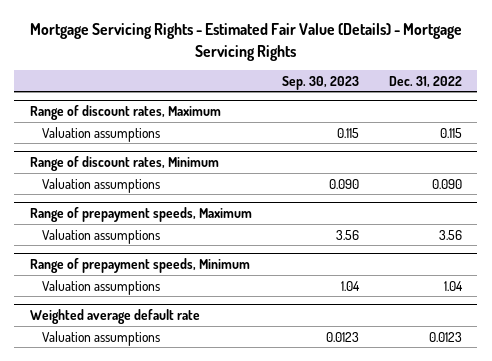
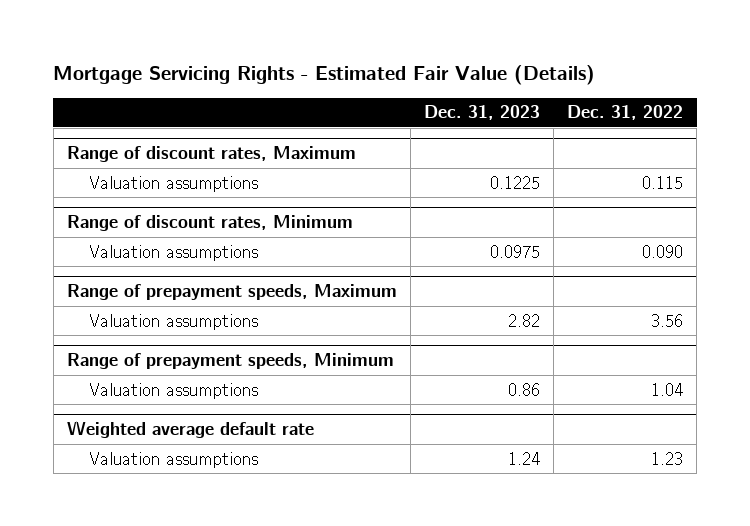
- Mortgage Servicing Rights - Estimated Fair Value (Details) - Mortgage Servicing Rights
+ Mortgage Servicing Rights - Estimated Fair Value (Details)
- | Sep. 30, 2023 | Dec. 31, 2022
+ | Dec. 31, 2023 | Dec. 31, 2022
@ Weighted average default rate
- Valuation assumptions | 0.0123 | 0.0123
+ Valuation assumptions | 1.24 | 1.23

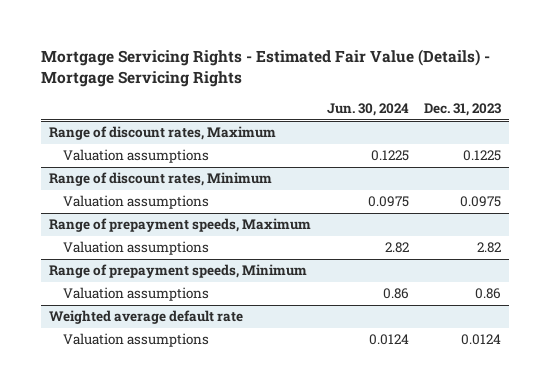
- Mortgage Servicing Rights - Estimated Fair Value (Details)
+ Mortgage Servicing Rights - Estimated Fair Value (Details) - Mortgage Servicing Rights
- | Dec. 31, 2023 | Dec. 31, 2022
+ | Jun. 30, 2024 | Dec. 31, 2023
@ Weighted average default rate
- Valuation assumptions | 1.24 | 1.23
+ Valuation assumptions | 0.0124 | 0.0124

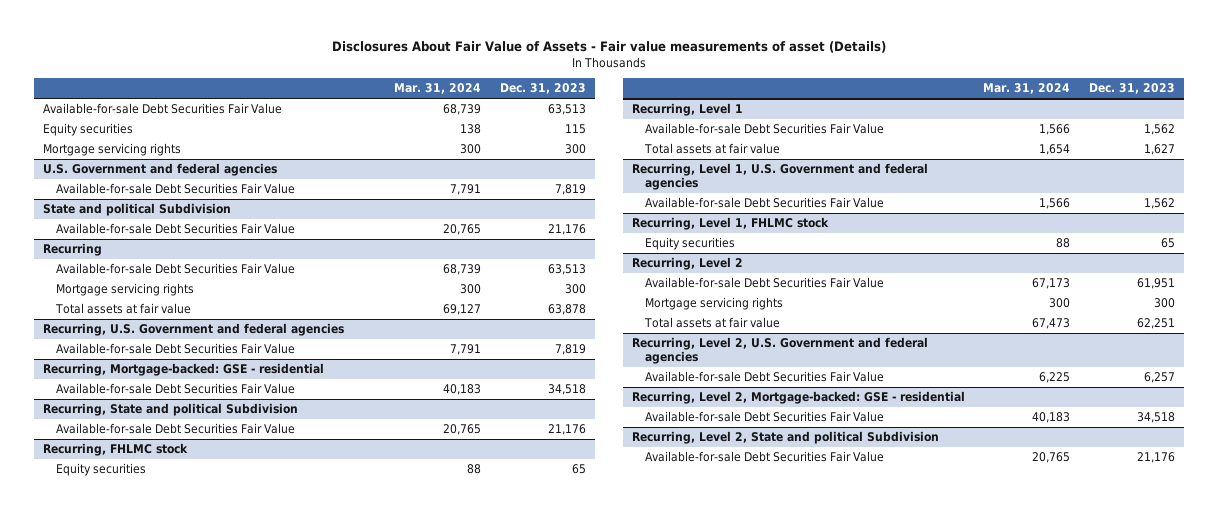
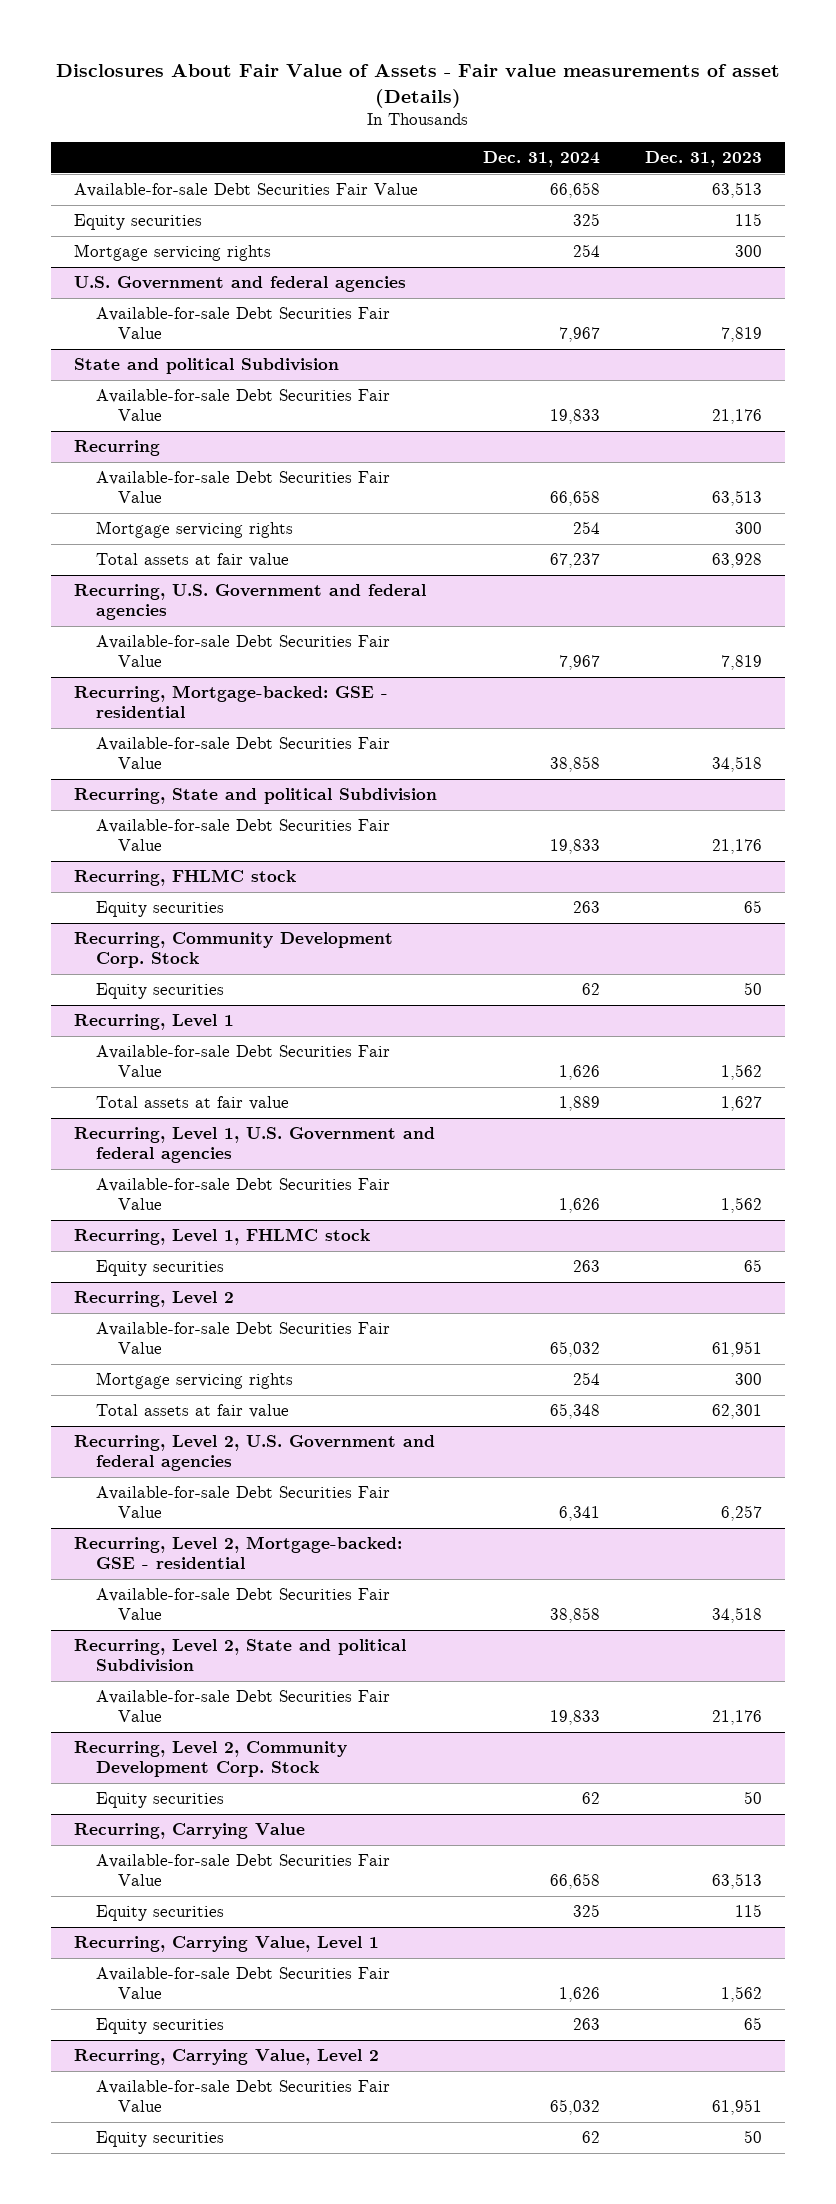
- | Mar. 31, 2024 | Dec. 31, 2023
+ | Dec. 31, 2024 | Dec. 31, 2023
@ Recurring
- Total assets at fair value | 69,127 | 63,878
+ Total assets at fair value | 67,237 | 63,928
+ Recurring, Community Development Corp. Stock
+ Equity securities | 62 | 50
@ Recurring, Level 2
- Total assets at fair value | 67,473 | 62,251
+ Total assets at fair value | 65,348 | 62,301
+ Recurring, Level 2, Community Development Corp. Stock
+ Equity securities | 62 | 50
+ Recurring, Carrying Value
+ Available-for-sale Debt Securities Fair Value | 66,658 | 63,513
+ Equity securities | 325 | 115
+ Recurring, Carrying Value, Level 1
+ Available-for-sale Debt Securities Fair Value | 1,626 | 1,562
+ Equity securities | 263 | 65
+ Recurring, Carrying Value, Level 2
+ Available-for-sale Debt Securities Fair Value | 65,032 | 61,951
+ Equity securities | 62 | 50

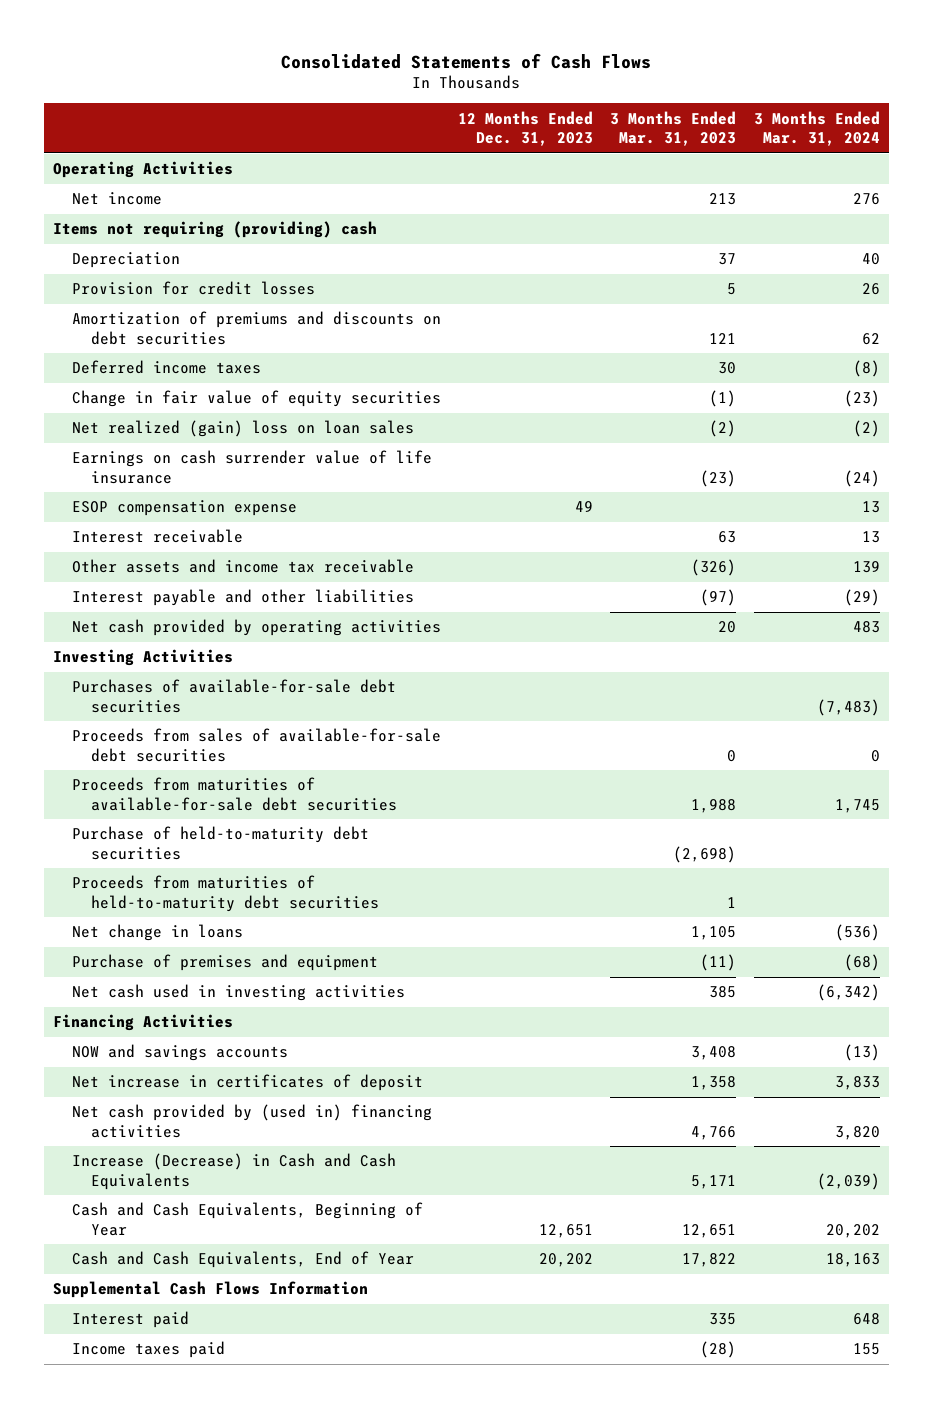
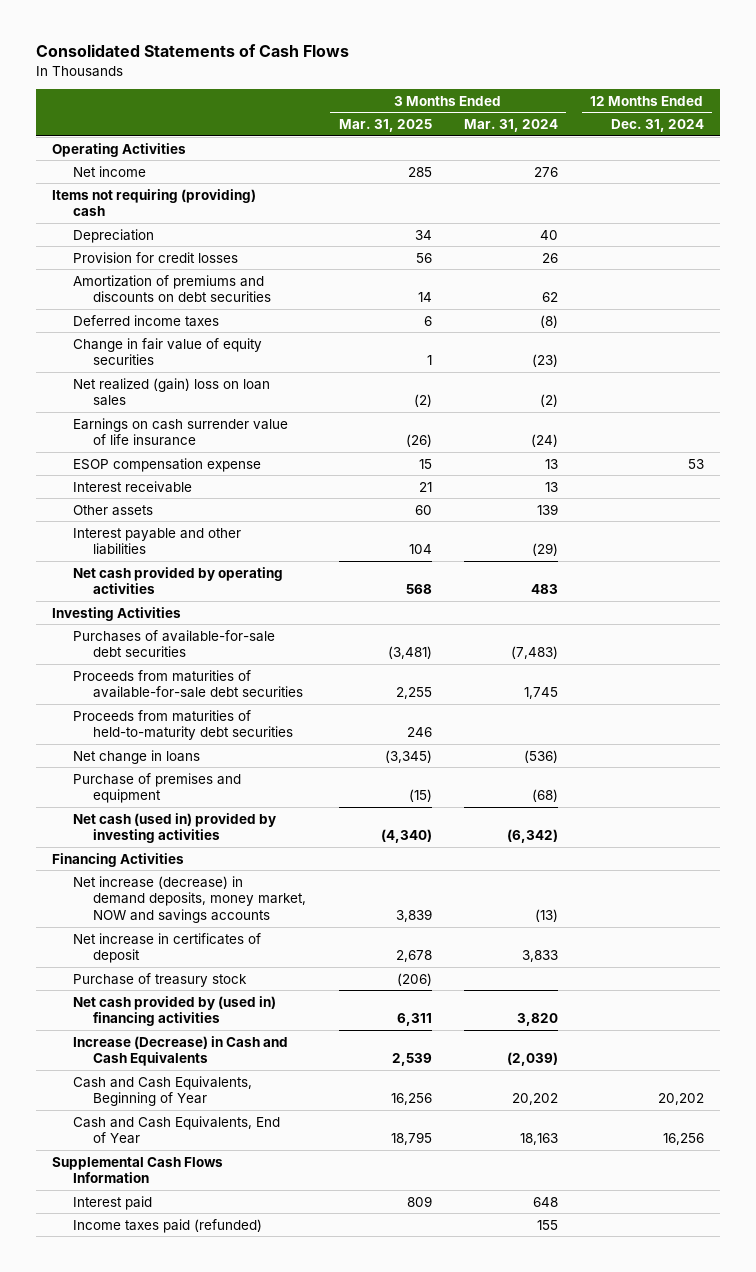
- | 12 Months Ended Dec. 31, 2023 | 3 Months Ended Mar. 31, 2023 | 3 Months Ended Mar. 31, 2024
+ | 3 Months Ended Mar. 31, 2025 | 3 Months Ended Mar. 31, 2024 | 12 Months Ended Dec. 31, 2024
- Other assets and income tax receivable | | (326) | 139
+ Other assets | 60 | 139 |
- Proceeds from sales of available-for-sale debt securities | | 0 | 0
- Purchase of held-to-maturity debt securities | | (2,698) |
- Net cash used in investing activities | | 385 | (6,342)
+ Net cash (used in) provided by investing activities | (4,340) | (6,342) |
- NOW and savings accounts | | 3,408 | (13)
+ Net increase (decrease) in demand deposits, money market, NOW and savings accounts | 3,839 | (13) |
+ Purchase of treasury stock | (206) | |
- Income taxes paid | | (28) | 155
+ Income taxes paid (refunded) | | 155 |

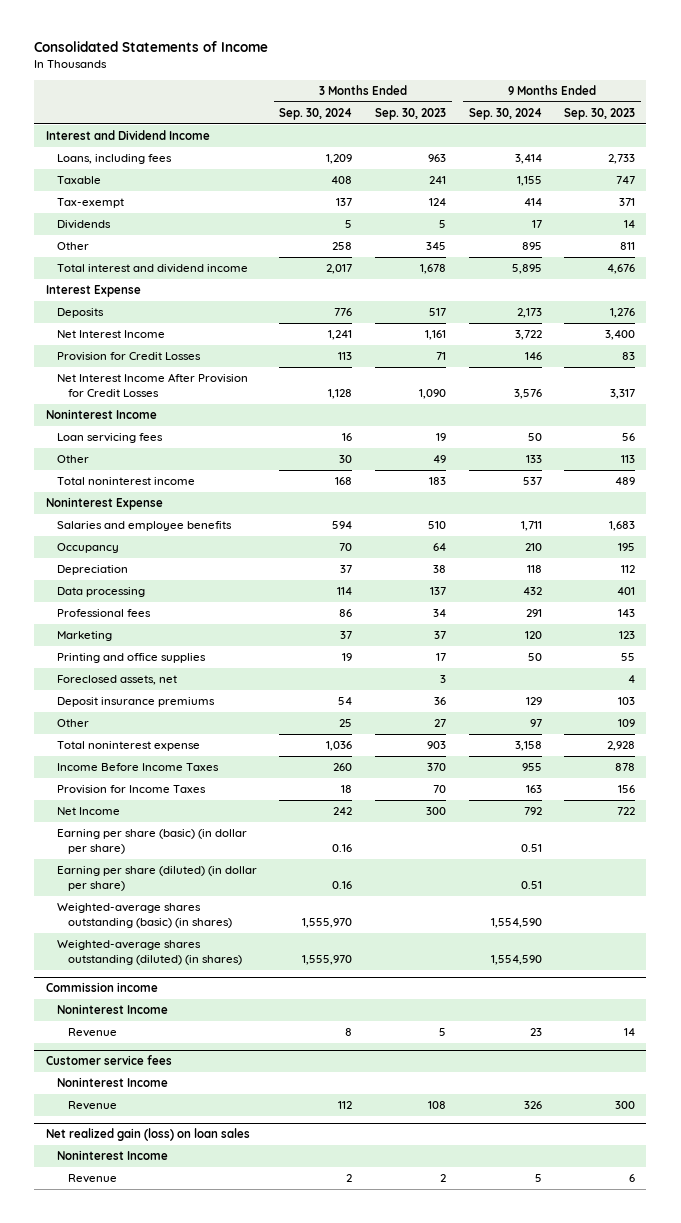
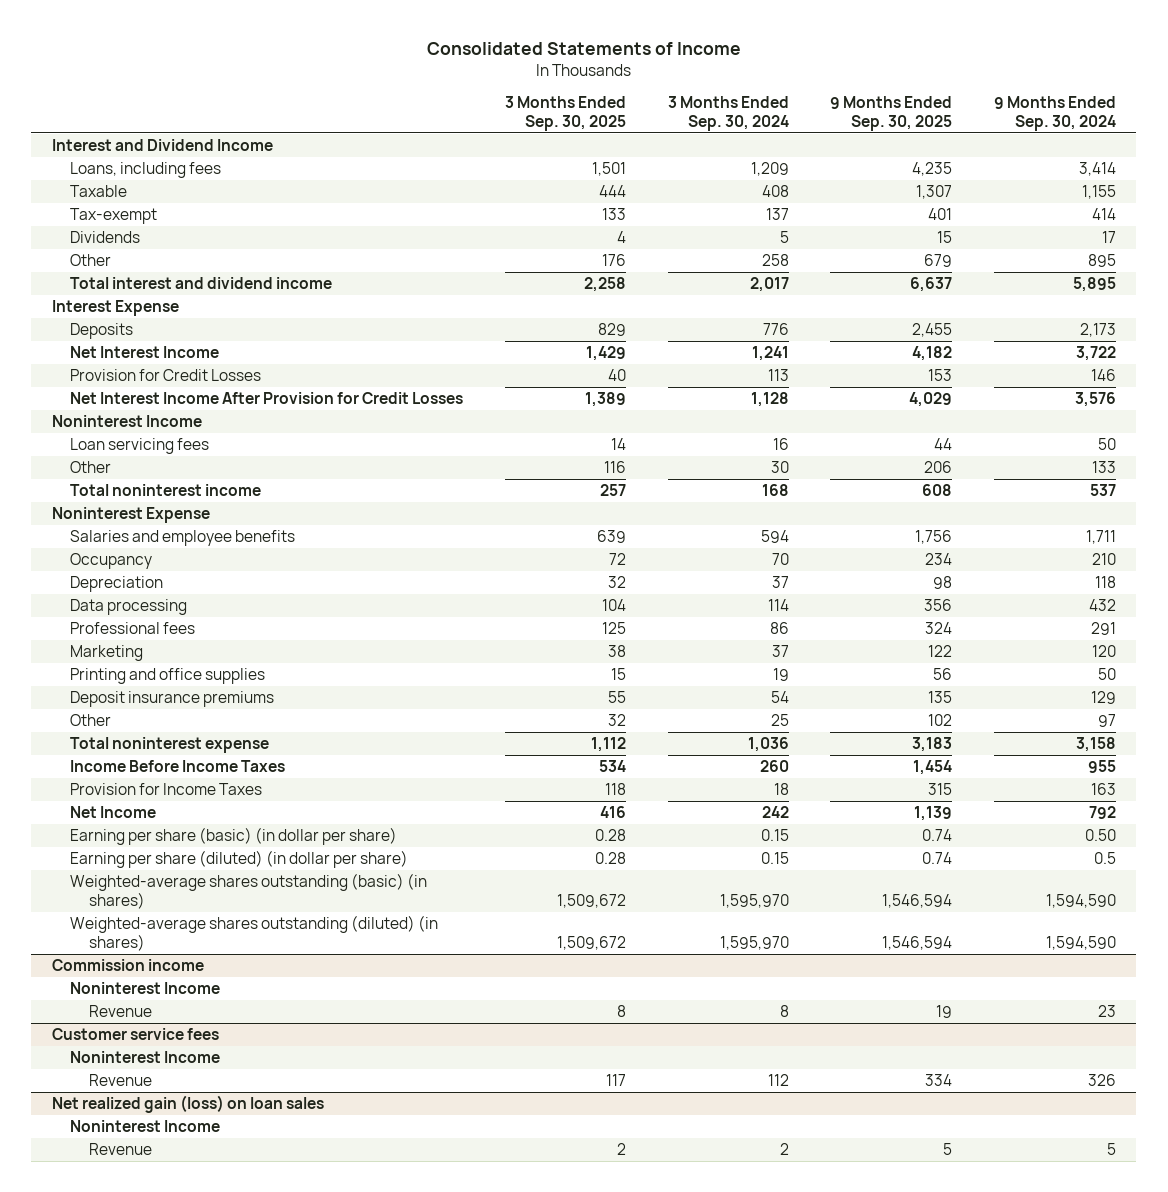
- | 3 Months Ended Sep. 30, 2024 | 3 Months Ended Sep. 30, 2023 | 9 Months Ended Sep. 30, 2024 | 9 Months Ended Sep. 30, 2023
+ | 3 Months Ended Sep. 30, 2025 | 3 Months Ended Sep. 30, 2024 | 9 Months Ended Sep. 30, 2025 | 9 Months Ended Sep. 30, 2024
- Foreclosed assets, net | | 3 | | 4
- Earning per share (basic) (in dollar per share) | 0.16 | | 0.51 |
- Earning per share (diluted) (in dollar per share) | 0.16 | | 0.51 |
- Weighted-average shares outstanding (basic) (in shares) | 1,555,970 | | 1,554,590 |
- Weighted-average shares outstanding (diluted) (in shares) | 1,555,970 | | 1,554,590 |
+ Earning per share (basic) (in dollar per share) | 0.28 | 0.15 | 0.74 | 0.50
+ Earning per share (diluted) (in dollar per share) | 0.28 | 0.15 | 0.74 | 0.5
+ Weighted-average shares outstanding (basic) (in shares) | 1,509,672 | 1,595,970 | 1,546,594 | 1,594,590
+ Weighted-average shares outstanding (diluted) (in shares) | 1,509,672 | 1,595,970 | 1,546,594 | 1,594,590

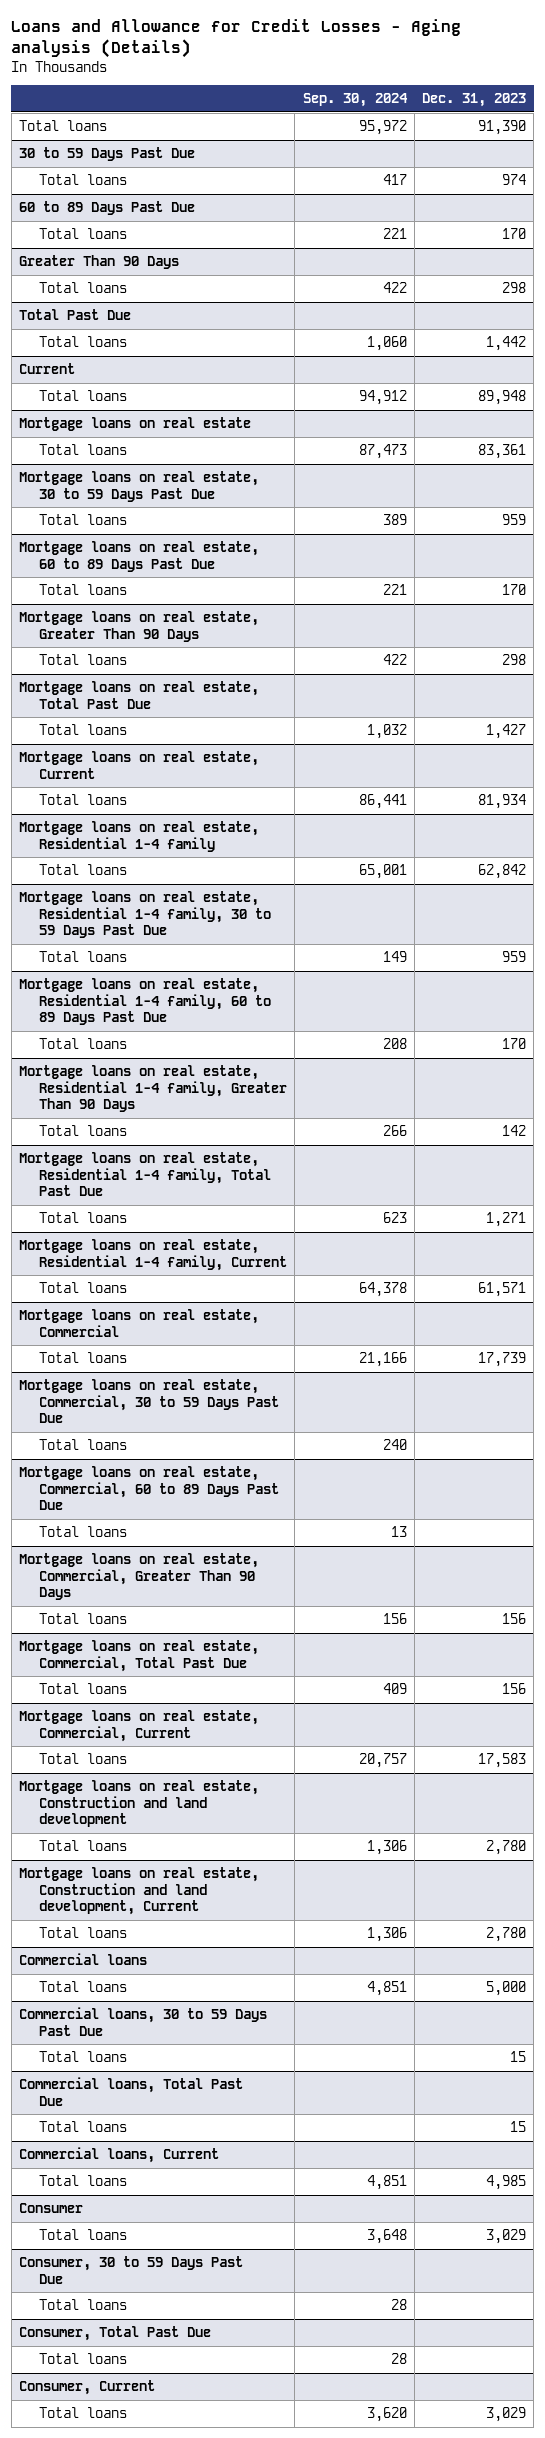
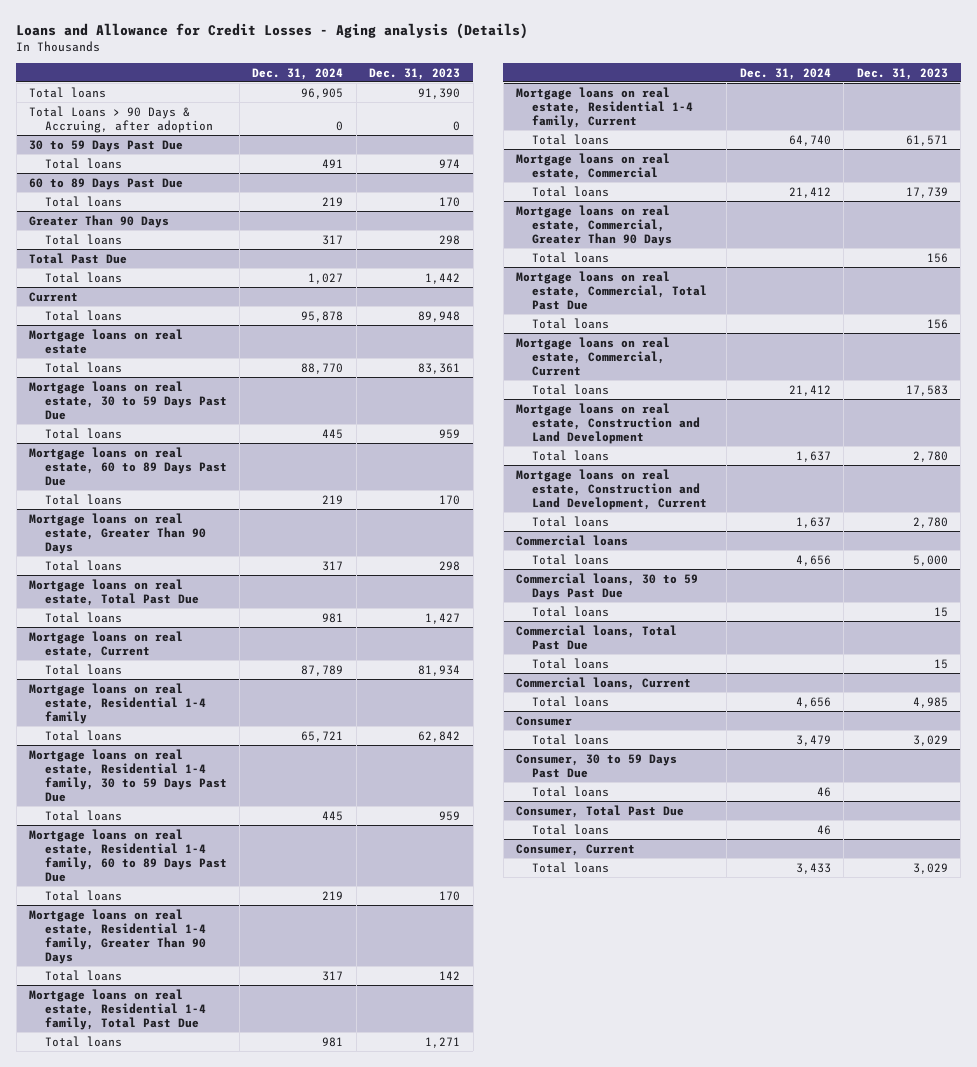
- | Sep. 30, 2024 | Dec. 31, 2023
+ | Dec. 31, 2024 | Dec. 31, 2023
+ Total Loans > 90 Days & Accruing, after adoption | 0 | 0
- Mortgage loans on real estate, Commercial, 30 to 59 Days Past Due
- Total loans | 240 |
- Mortgage loans on real estate, Commercial, 60 to 89 Days Past Due
- Total loans | 13 |
- Mortgage loans on real estate, Construction and land development
+ Mortgage loans on real estate, Construction and Land Development
- Mortgage loans on real estate, Construction and land development, Current
+ Mortgage loans on real estate, Construction and Land Development, Current

